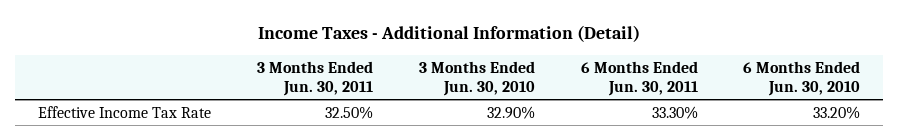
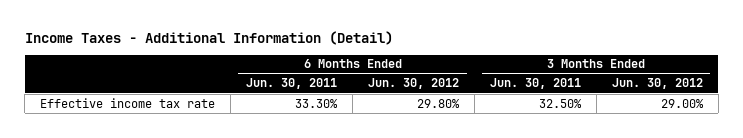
- | 3 Months Ended Jun. 30, 2011 | 3 Months Ended Jun. 30, 2010 | 6 Months Ended Jun. 30, 2011 | 6 Months Ended Jun. 30, 2010
+ | 6 Months Ended Jun. 30, 2011 | 6 Months Ended Jun. 30, 2012 | 3 Months Ended Jun. 30, 2011 | 3 Months Ended Jun. 30, 2012
- Effective Income Tax Rate | 32.50% | 32.90% | 33.30% | 33.20%
+ Effective income tax rate | 33.30% | 29.80% | 32.50% | 29.00%

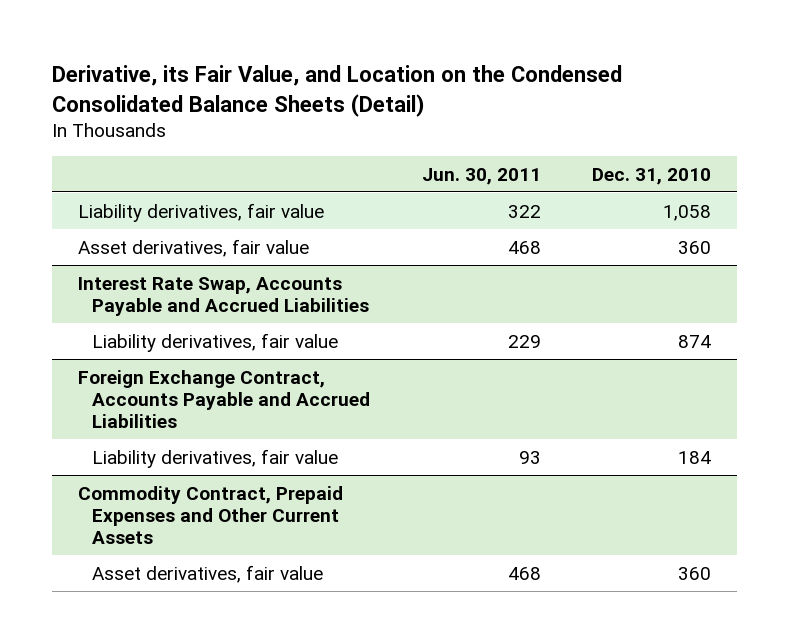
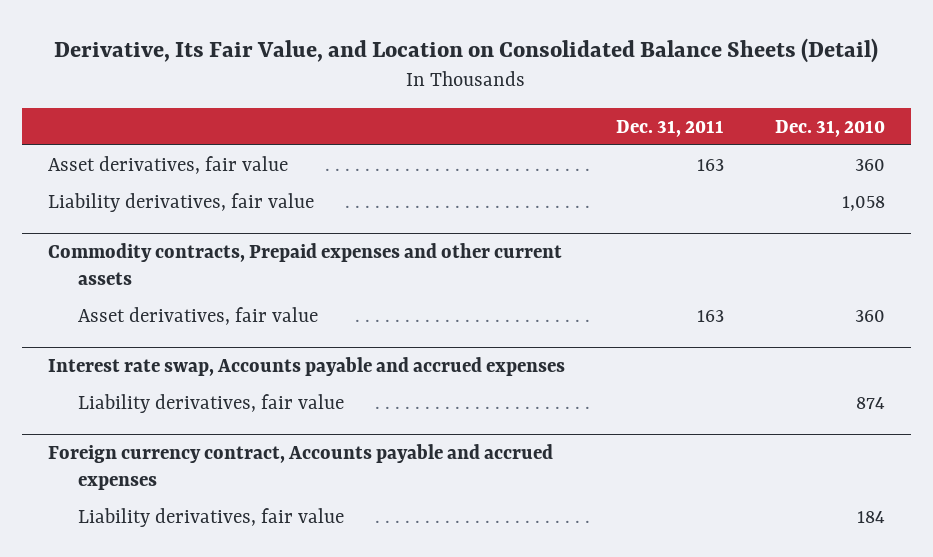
- Derivative, its Fair Value, and Location on the Condensed Consolidated Balance Sheets (Detail)
+ Derivative, Its Fair Value, and Location on Consolidated Balance Sheets (Detail)
- | Jun. 30, 2011 | Dec. 31, 2010
+ | Dec. 31, 2011 | Dec. 31, 2010
+ Asset derivatives, fair value | 163 | 360
+ Commodity contracts, Prepaid expenses and other current assets
- Interest Rate Swap, Accounts Payable and Accrued Liabilities
+ Interest rate swap, Accounts payable and accrued expenses
- Foreign Exchange Contract, Accounts Payable and Accrued Liabilities
+ Foreign currency contract, Accounts payable and accrued expenses
- Commodity Contract, Prepaid Expenses and Other Current Assets
- Asset derivatives, fair value | 468 | 360

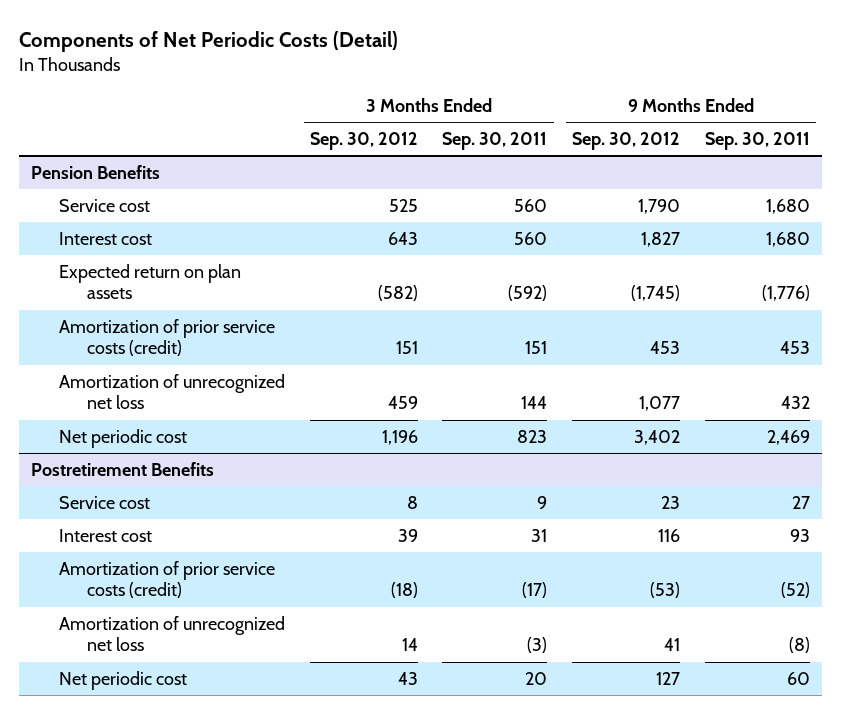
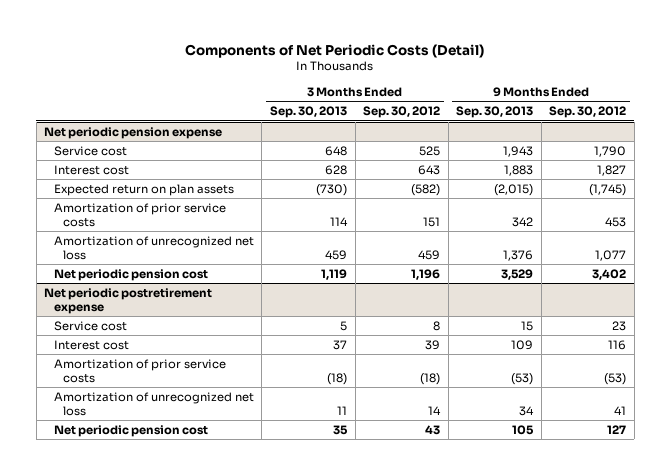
- | 3 Months Ended Sep. 30, 2012 | 3 Months Ended Sep. 30, 2011 | 9 Months Ended Sep. 30, 2012 | 9 Months Ended Sep. 30, 2011
+ | 3 Months Ended Sep. 30, 2013 | 3 Months Ended Sep. 30, 2012 | 9 Months Ended Sep. 30, 2013 | 9 Months Ended Sep. 30, 2012
- Pension Benefits
+ Net periodic pension expense
- Amortization of prior service costs (credit) | 151 | 151 | 453 | 453
+ Amortization of prior service costs | 114 | 151 | 342 | 453
- Net periodic cost | 1,196 | 823 | 3,402 | 2,469
- Postretirement Benefits
+ Net periodic pension cost | 1,119 | 1,196 | 3,529 | 3,402
+ Net periodic postretirement expense
- Amortization of prior service costs (credit) | (18) | (17) | (53) | (52)
+ Amortization of prior service costs | (18) | (18) | (53) | (53)
- Net periodic cost | 43 | 20 | 127 | 60
+ Net periodic pension cost | 35 | 43 | 105 | 127

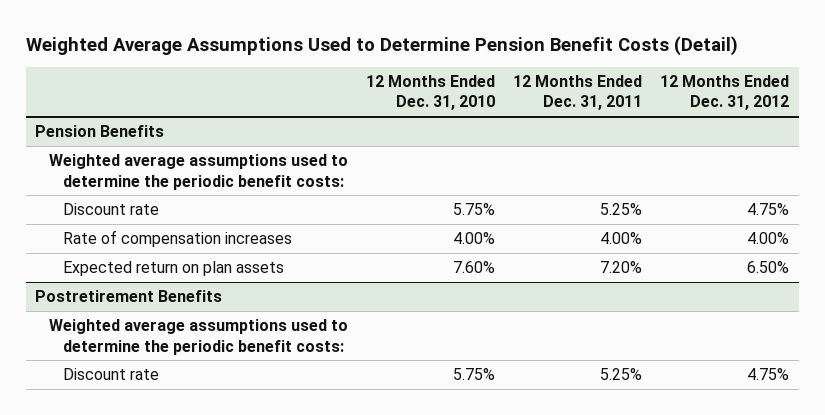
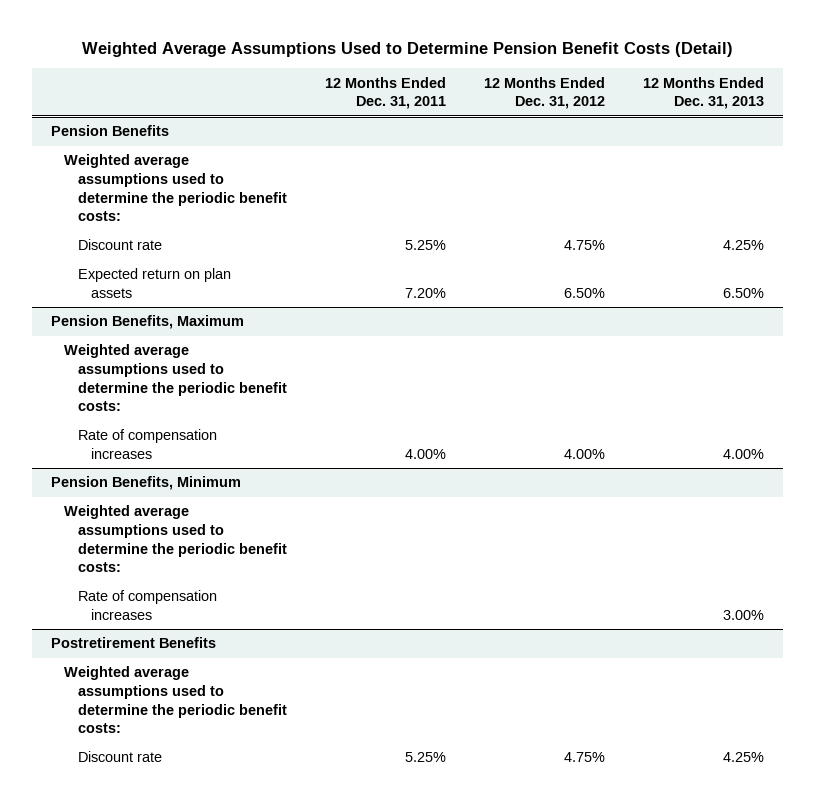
- | 12 Months Ended Dec. 31, 2010 | 12 Months Ended Dec. 31, 2011 | 12 Months Ended Dec. 31, 2012
+ | 12 Months Ended Dec. 31, 2011 | 12 Months Ended Dec. 31, 2012 | 12 Months Ended Dec. 31, 2013
@ Pension Benefits
- Rate of compensation increases | 4.00% | 4.00% | 4.00%
+ Pension Benefits, Maximum
+ Weighted average assumptions used to determine the periodic benefit costs:
+ Rate of compensation increases | 4.00% | 4.00% | 4.00%
+ Pension Benefits, Minimum
+ Weighted average assumptions used to determine the periodic benefit costs:
+ Rate of compensation increases | | | 3.00%

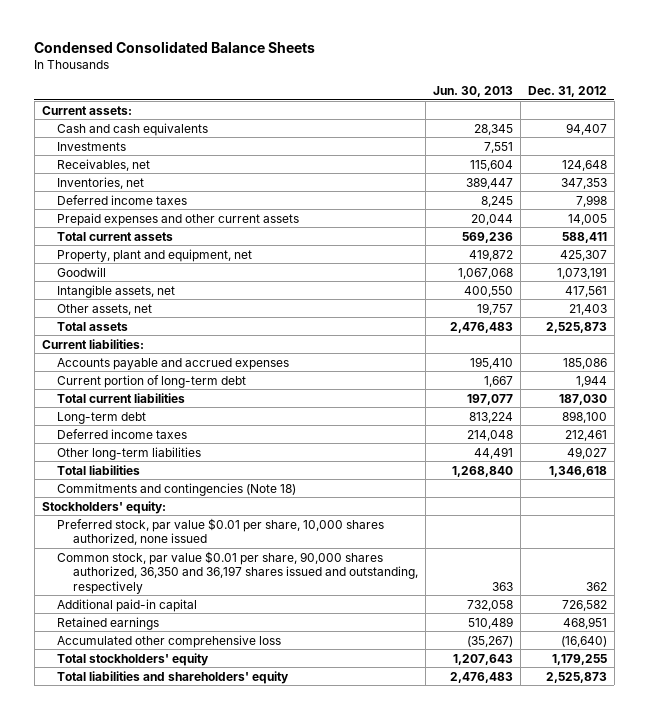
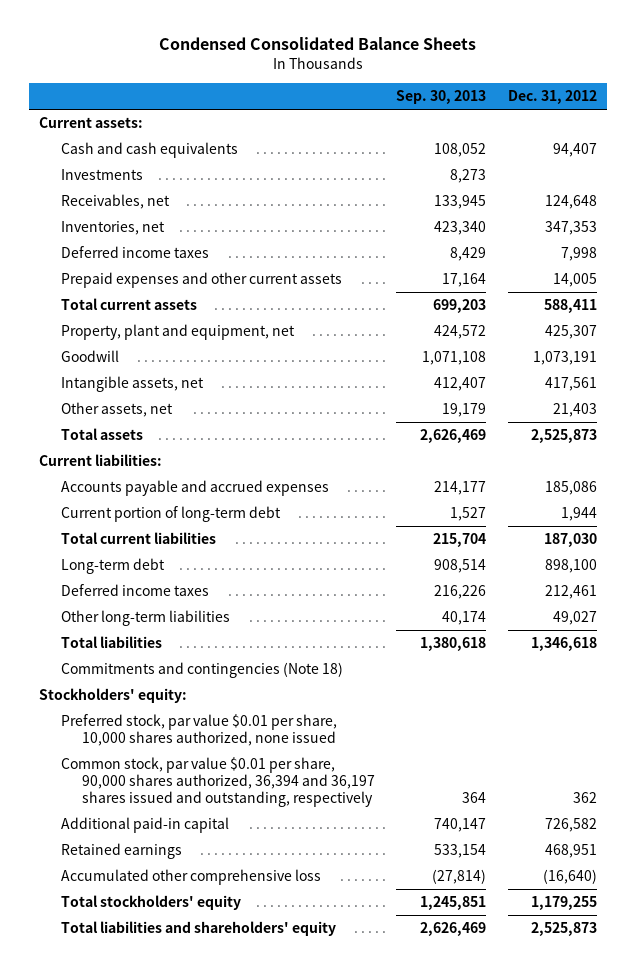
- | Jun. 30, 2013 | Dec. 31, 2012
+ | Sep. 30, 2013 | Dec. 31, 2012
- Common stock, par value $0.01 per share, 90,000 shares authorized, 36,350 and 36,197 shares issued and outstanding, respectively | 363 | 362
+ Common stock, par value $0.01 per share, 90,000 shares authorized, 36,394 and 36,197 shares issued and outstanding, respectively | 364 | 362

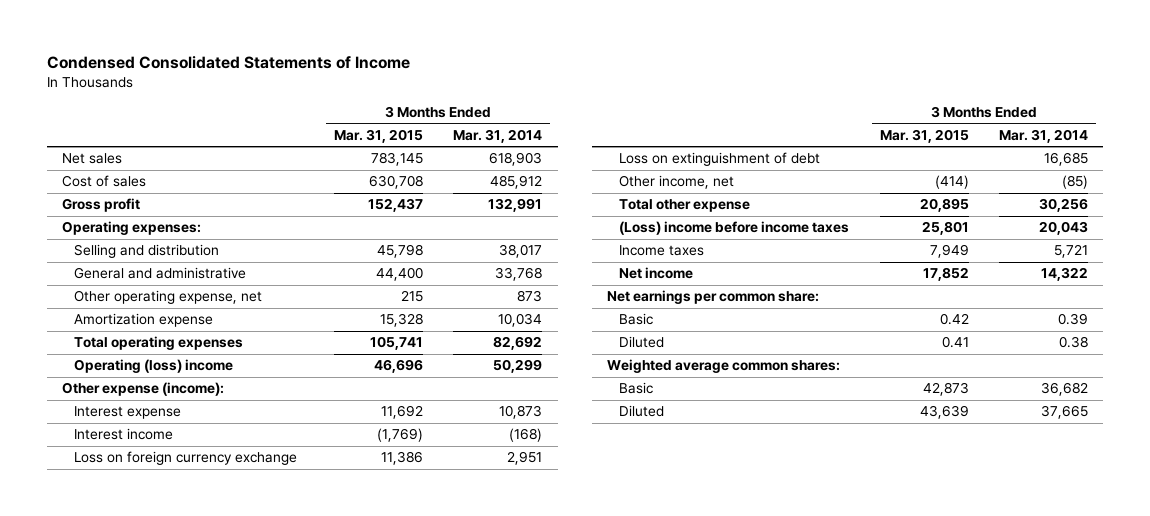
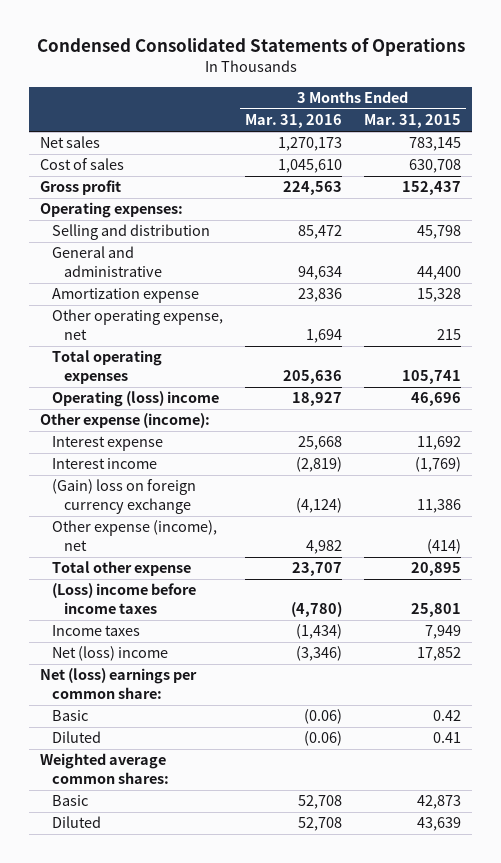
- Condensed Consolidated Statements of Income
+ Condensed Consolidated Statements of Operations
- | 3 Months Ended Mar. 31, 2015 | 3 Months Ended Mar. 31, 2014
+ | 3 Months Ended Mar. 31, 2016 | 3 Months Ended Mar. 31, 2015
moved down: Other operating expense, net | 1,694 | 215
- Loss on foreign currency exchange | 11,386 | 2,951
- Loss on extinguishment of debt | | 16,685
- Other income, net | (414) | (85)
+ (Gain) loss on foreign currency exchange | (4,124) | 11,386
+ Other expense (income), net | 4,982 | (414)
- Net income | 17,852 | 14,322
- Net earnings per common share:
+ Net (loss) income | (3,346) | 17,852
+ Net (loss) earnings per common share:

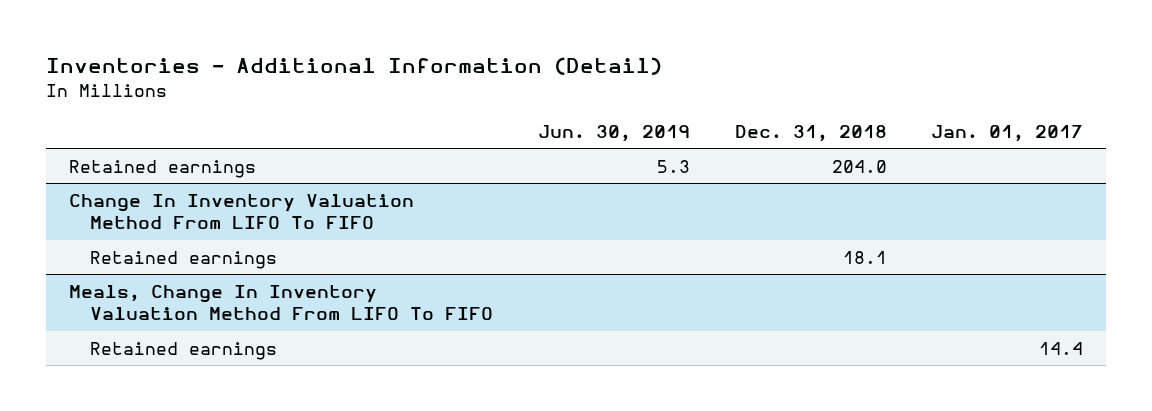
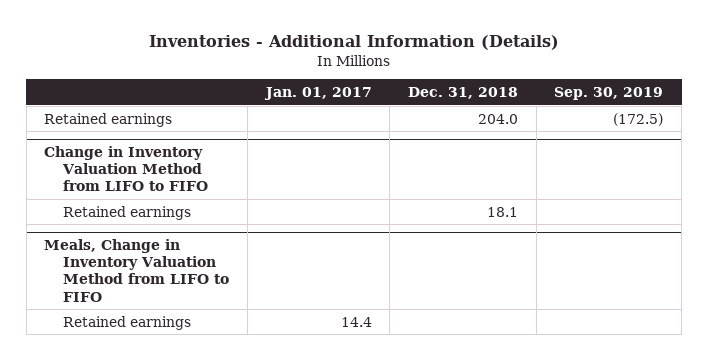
- Inventories - Additional Information (Detail)
+ Inventories - Additional Information (Details)
- | Jun. 30, 2019 | Dec. 31, 2018 | Jan. 01, 2017
+ | Jan. 01, 2017 | Dec. 31, 2018 | Sep. 30, 2019
- Change In Inventory Valuation Method From LIFO To FIFO
+ Change in Inventory Valuation Method from LIFO to FIFO
- Meals, Change In Inventory Valuation Method From LIFO To FIFO
+ Meals, Change in Inventory Valuation Method from LIFO to FIFO

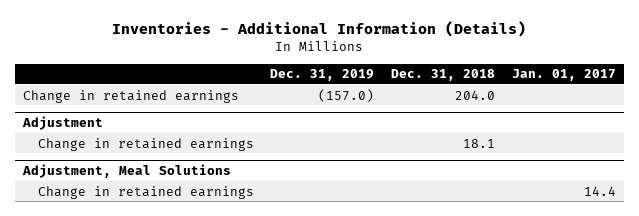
- | Jan. 01, 2017 | Dec. 31, 2018 | Sep. 30, 2019
+ | Dec. 31, 2019 | Dec. 31, 2018 | Jan. 01, 2017
- Retained earnings | | 204.0 | (172.5)
- Change in Inventory Valuation Method from LIFO to FIFO
- Retained earnings | | 18.1 |
- Meals, Change in Inventory Valuation Method from LIFO to FIFO
- Retained earnings | 14.4 | |
+ Change in retained earnings | (157.0) | 204.0 |
+ Adjustment
+ Change in retained earnings | | 18.1 |
+ Adjustment, Meal Solutions
+ Change in retained earnings | | | 14.4

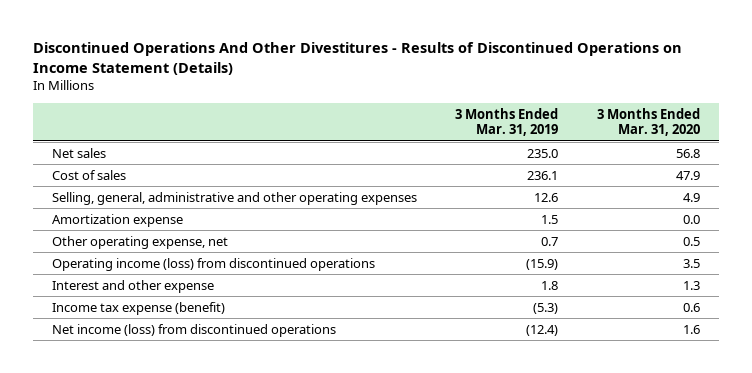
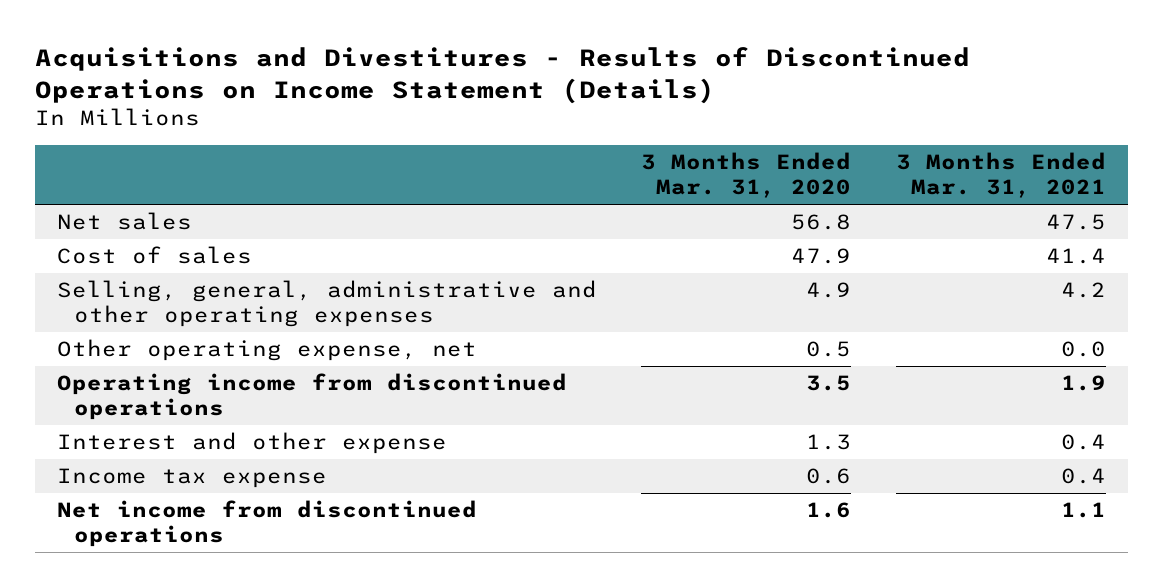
- Discontinued Operations And Other Divestitures - Results of Discontinued Operations on Income Statement (Details)
+ Acquisitions and Divestitures - Results of Discontinued Operations on Income Statement (Details)
- | 3 Months Ended Mar. 31, 2019 | 3 Months Ended Mar. 31, 2020
+ | 3 Months Ended Mar. 31, 2020 | 3 Months Ended Mar. 31, 2021
- Amortization expense | 1.5 | 0.0
- Operating income (loss) from discontinued operations | (15.9) | 3.5
+ Operating income from discontinued operations | 3.5 | 1.9
- Income tax expense (benefit) | (5.3) | 0.6
- Net income (loss) from discontinued operations | (12.4) | 1.6
+ Income tax expense | 0.6 | 0.4
+ Net income from discontinued operations | 1.6 | 1.1

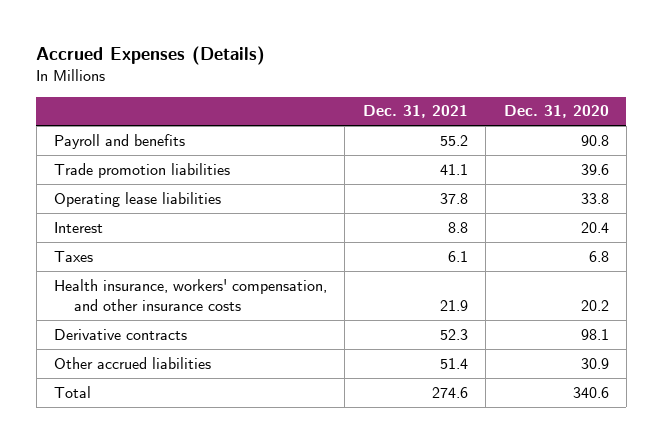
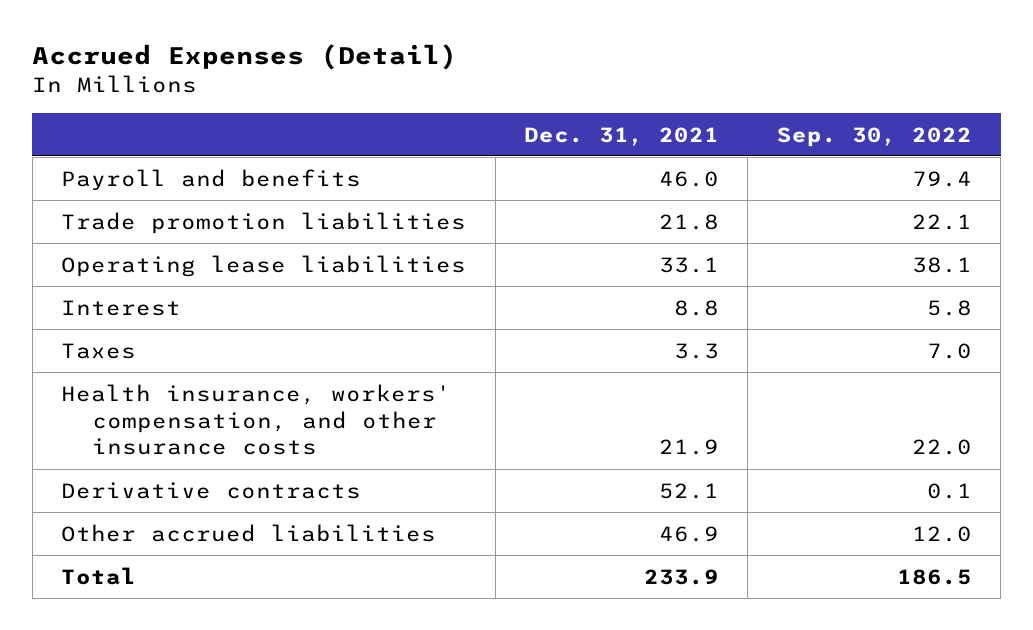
- Accrued Expenses (Details)
+ Accrued Expenses (Detail)
- | Dec. 31, 2021 | Dec. 31, 2020
+ | Dec. 31, 2021 | Sep. 30, 2022
- Payroll and benefits | 55.2 | 90.8
- Trade promotion liabilities | 41.1 | 39.6
- Operating lease liabilities | 37.8 | 33.8
+ Payroll and benefits | 46.0 | 79.4
+ Trade promotion liabilities | 21.8 | 22.1
+ Operating lease liabilities | 33.1 | 38.1
- Taxes | 6.1 | 6.8
+ Taxes | 3.3 | 7.0
- Derivative contracts | 52.3 | 98.1
- Other accrued liabilities | 51.4 | 30.9
- Total | 274.6 | 340.6
+ Derivative contracts | 52.1 | 0.1
+ Other accrued liabilities | 46.9 | 12.0
+ Total | 233.9 | 186.5

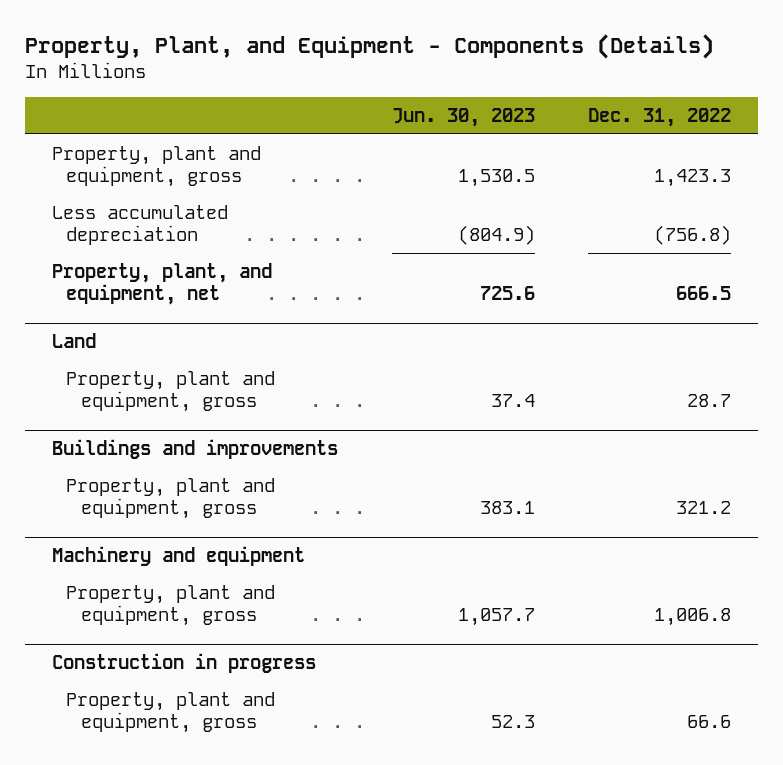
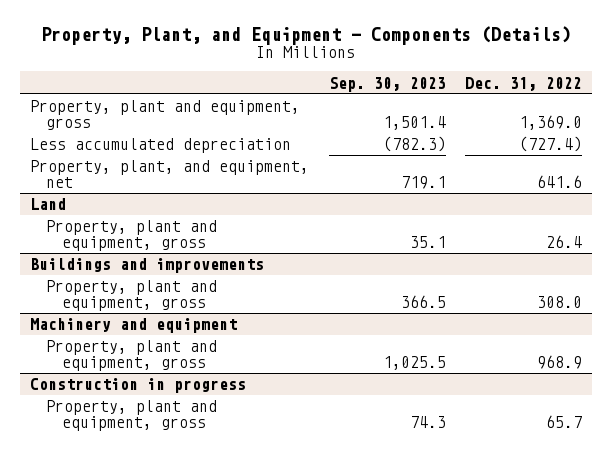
- | Jun. 30, 2023 | Dec. 31, 2022
+ | Sep. 30, 2023 | Dec. 31, 2022
- Property, plant and equipment, gross | 1,530.5 | 1,423.3
- Less accumulated depreciation | (804.9) | (756.8)
- Property, plant, and equipment, net | 725.6 | 666.5
+ Property, plant and equipment, gross | 1,501.4 | 1,369.0
+ Less accumulated depreciation | (782.3) | (727.4)
+ Property, plant, and equipment, net | 719.1 | 641.6
@ Land
- Property, plant and equipment, gross | 37.4 | 28.7
+ Property, plant and equipment, gross | 35.1 | 26.4
@ Buildings and improvements
- Property, plant and equipment, gross | 383.1 | 321.2
+ Property, plant and equipment, gross | 366.5 | 308.0
@ Machinery and equipment
- Property, plant and equipment, gross | 1,057.7 | 1,006.8
+ Property, plant and equipment, gross | 1,025.5 | 968.9
@ Construction in progress
- Property, plant and equipment, gross | 52.3 | 66.6
+ Property, plant and equipment, gross | 74.3 | 65.7

